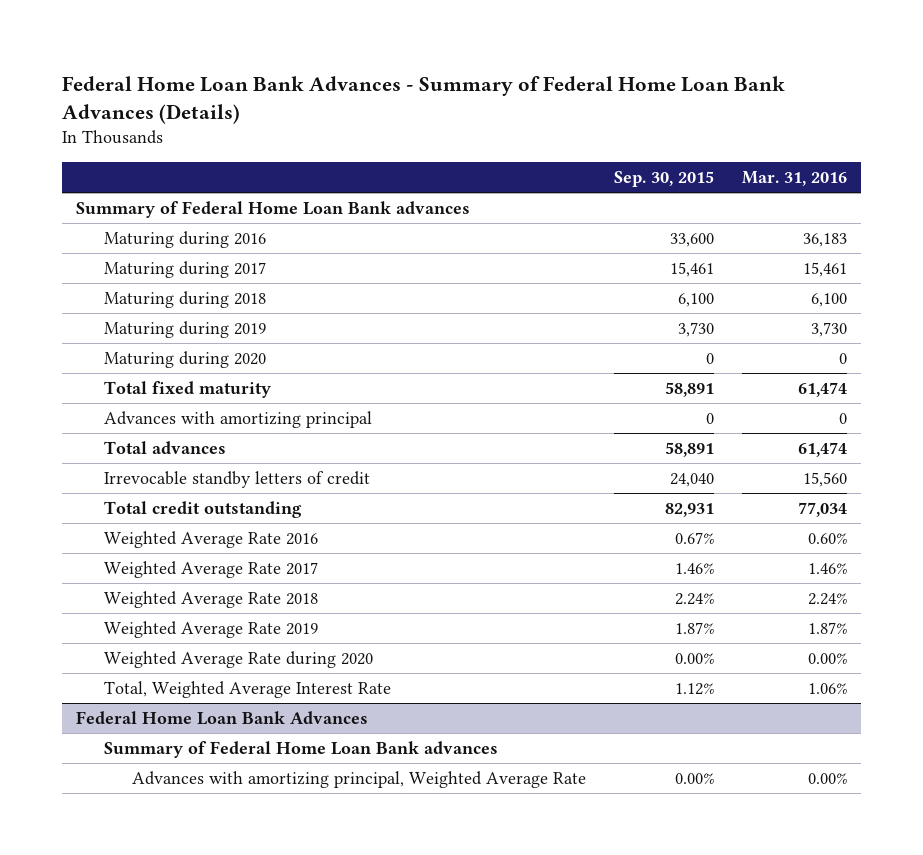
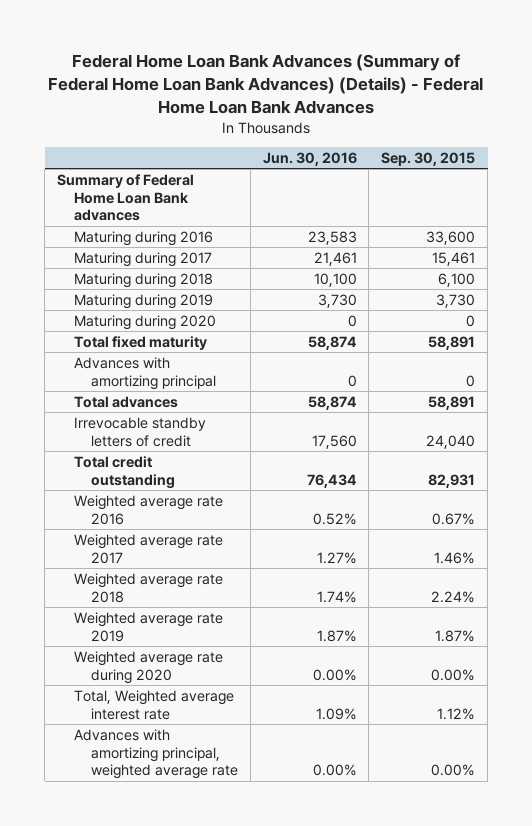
- Federal Home Loan Bank Advances - Summary of Federal Home Loan Bank Advances (Details)
+ Federal Home Loan Bank Advances (Summary of Federal Home Loan Bank Advances) (Details) - Federal Home Loan Bank Advances
- | Sep. 30, 2015 | Mar. 31, 2016
+ | Jun. 30, 2016 | Sep. 30, 2015
- Weighted Average Rate 2016 | 0.67% | 0.60%
- Weighted Average Rate 2017 | 1.46% | 1.46%
- Weighted Average Rate 2018 | 2.24% | 2.24%
- Weighted Average Rate 2019 | 1.87% | 1.87%
- Weighted Average Rate during 2020 | 0.00% | 0.00%
- Total, Weighted Average Interest Rate | 1.12% | 1.06%
- Federal Home Loan Bank Advances
- Summary of Federal Home Loan Bank advances
- Advances with amortizing principal, Weighted Average Rate | 0.00% | 0.00%
+ Weighted average rate 2016 | 0.52% | 0.67%
+ Weighted average rate 2017 | 1.27% | 1.46%
+ Weighted average rate 2018 | 1.74% | 2.24%
+ Weighted average rate 2019 | 1.87% | 1.87%
+ Weighted average rate during 2020 | 0.00% | 0.00%
+ Total, Weighted average interest rate | 1.09% | 1.12%
+ Advances with amortizing principal, weighted average rate | 0.00% | 0.00%

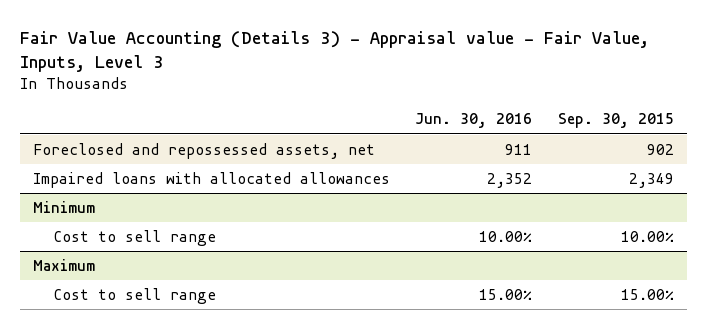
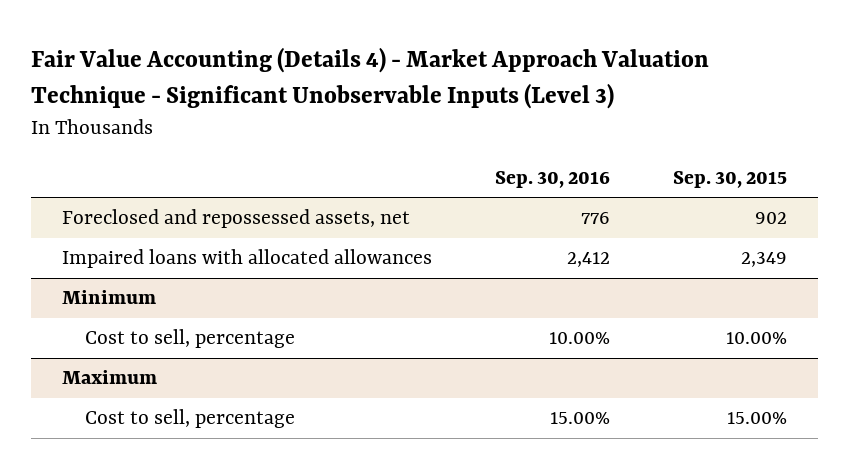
- Fair Value Accounting (Details 3) - Appraisal value - Fair Value, Inputs, Level 3
+ Fair Value Accounting (Details 4) - Market Approach Valuation Technique - Significant Unobservable Inputs (Level 3)
- | Jun. 30, 2016 | Sep. 30, 2015
+ | Sep. 30, 2016 | Sep. 30, 2015
@ Minimum
- Cost to sell range | 10.00% | 10.00%
+ Cost to sell, percentage | 10.00% | 10.00%
@ Maximum
- Cost to sell range | 15.00% | 15.00%
+ Cost to sell, percentage | 15.00% | 15.00%

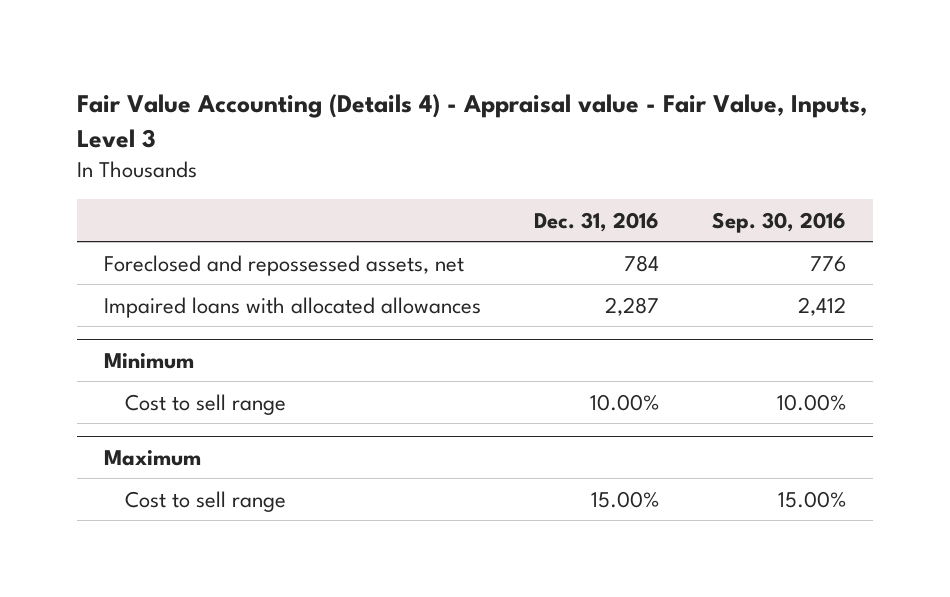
- Fair Value Accounting (Details 4) - Market Approach Valuation Technique - Significant Unobservable Inputs (Level 3)
+ Fair Value Accounting (Details 4) - Appraisal value - Fair Value, Inputs, Level 3
- | Sep. 30, 2016 | Sep. 30, 2015
+ | Dec. 31, 2016 | Sep. 30, 2016
@ Minimum
- Cost to sell, percentage | 10.00% | 10.00%
+ Cost to sell range | 10.00% | 10.00%
@ Maximum
- Cost to sell, percentage | 15.00% | 15.00%
+ Cost to sell range | 15.00% | 15.00%

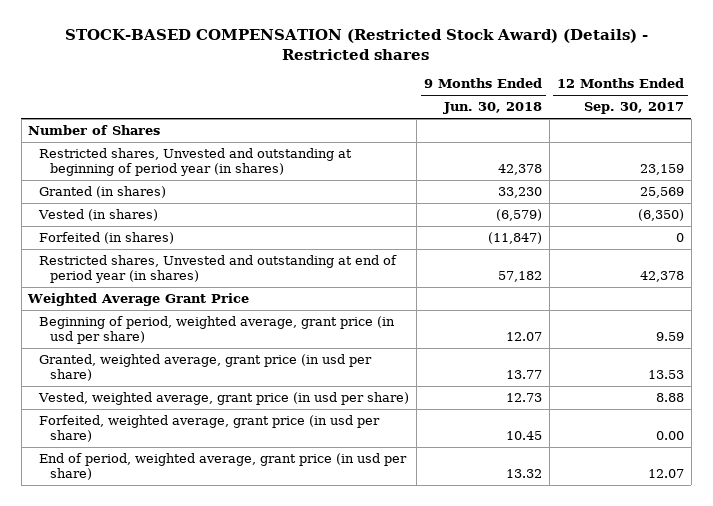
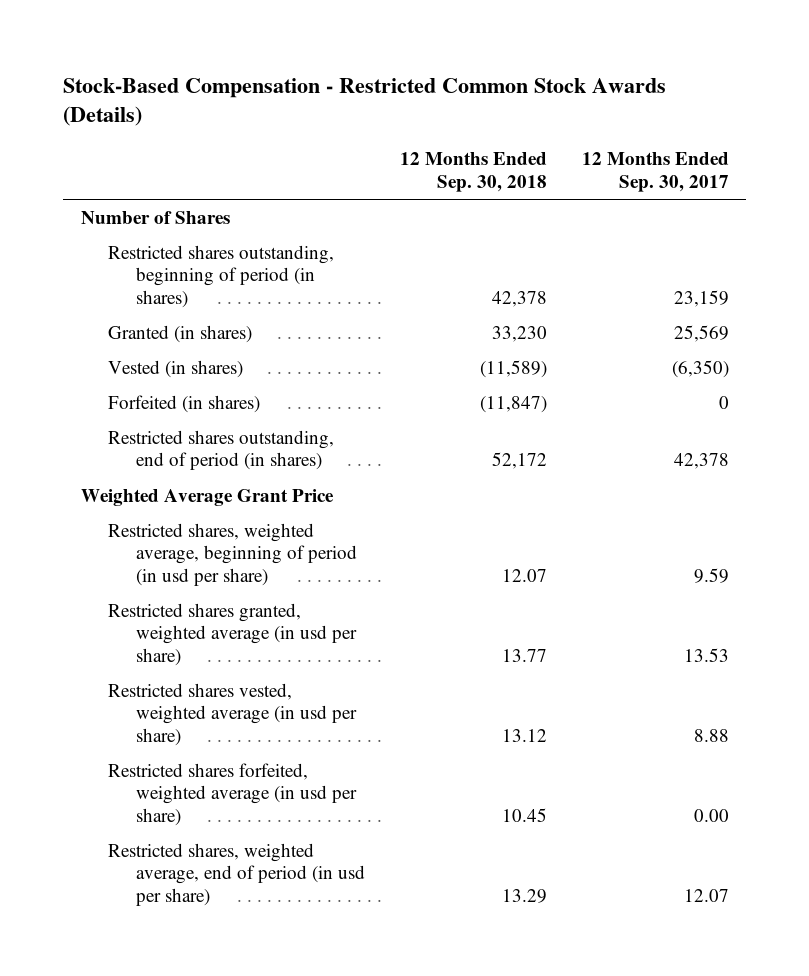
- STOCK-BASED COMPENSATION (Restricted Stock Award) (Details) - Restricted shares
+ Stock-Based Compensation - Restricted Common Stock Awards (Details)
- | 9 Months Ended Jun. 30, 2018 | 12 Months Ended Sep. 30, 2017
+ | 12 Months Ended Sep. 30, 2018 | 12 Months Ended Sep. 30, 2017
- Restricted shares, Unvested and outstanding at beginning of period year (in shares) | 42,378 | 23,159
+ Restricted shares outstanding, beginning of period (in shares) | 42,378 | 23,159
- Restricted shares, Unvested and outstanding at end of period year (in shares) | 57,182 | 42,378
+ Restricted shares outstanding, end of period (in shares) | 52,172 | 42,378
- Beginning of period, weighted average, grant price (in usd per share) | 12.07 | 9.59
- Granted, weighted average, grant price (in usd per share) | 13.77 | 13.53
- Vested, weighted average, grant price (in usd per share) | 12.73 | 8.88
- Forfeited, weighted average, grant price (in usd per share) | 10.45 | 0.00
- End of period, weighted average, grant price (in usd per share) | 13.32 | 12.07
+ Restricted shares, weighted average, beginning of period (in usd per share) | 12.07 | 9.59
+ Restricted shares granted, weighted average (in usd per share) | 13.77 | 13.53
+ Restricted shares vested, weighted average (in usd per share) | 13.12 | 8.88
+ Restricted shares forfeited, weighted average (in usd per share) | 10.45 | 0.00
+ Restricted shares, weighted average, end of period (in usd per share) | 13.29 | 12.07

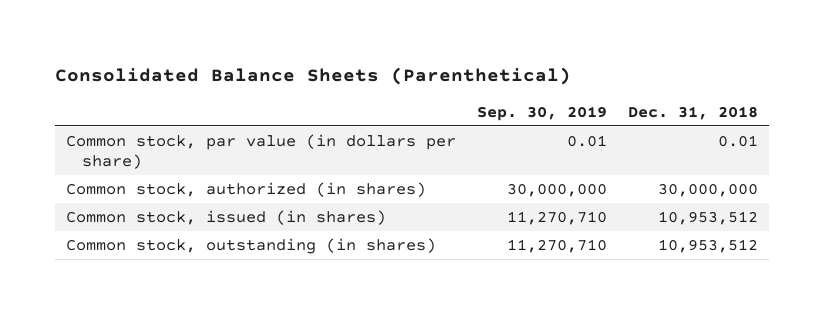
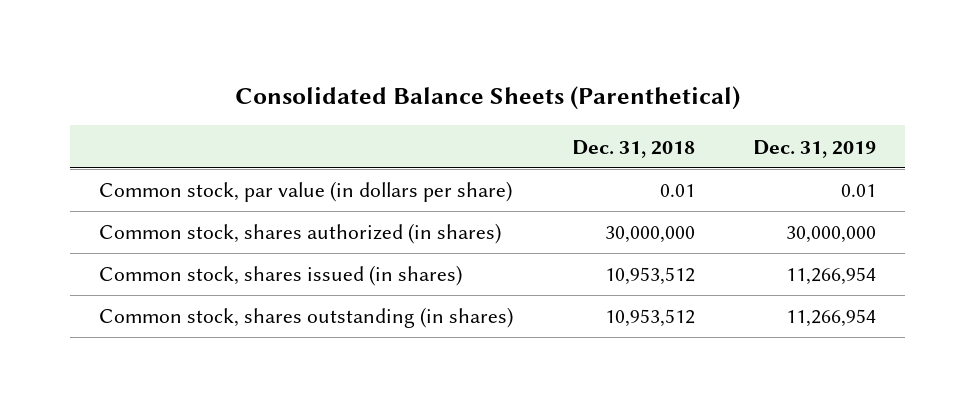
- | Sep. 30, 2019 | Dec. 31, 2018
+ | Dec. 31, 2018 | Dec. 31, 2019
- Common stock, authorized (in shares) | 30,000,000 | 30,000,000
- Common stock, issued (in shares) | 11,270,710 | 10,953,512
- Common stock, outstanding (in shares) | 11,270,710 | 10,953,512
+ Common stock, shares authorized (in shares) | 30,000,000 | 30,000,000
+ Common stock, shares issued (in shares) | 10,953,512 | 11,266,954
+ Common stock, shares outstanding (in shares) | 10,953,512 | 11,266,954

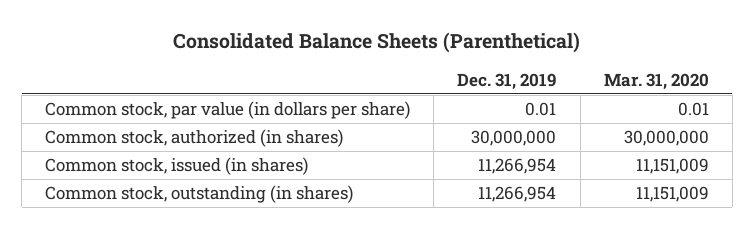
- | Dec. 31, 2018 | Dec. 31, 2019
+ | Dec. 31, 2019 | Mar. 31, 2020
- Common stock, shares authorized (in shares) | 30,000,000 | 30,000,000
- Common stock, shares issued (in shares) | 10,953,512 | 11,266,954
- Common stock, shares outstanding (in shares) | 10,953,512 | 11,266,954
+ Common stock, authorized (in shares) | 30,000,000 | 30,000,000
+ Common stock, issued (in shares) | 11,266,954 | 11,151,009
+ Common stock, outstanding (in shares) | 11,266,954 | 11,151,009

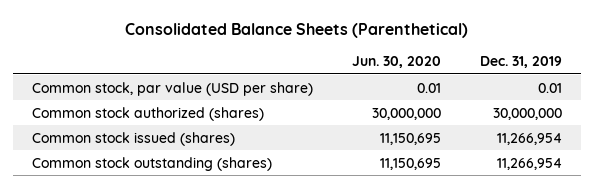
- | Dec. 31, 2019 | Mar. 31, 2020
+ | Jun. 30, 2020 | Dec. 31, 2019
- Common stock, par value (in dollars per share) | 0.01 | 0.01
- Common stock, authorized (in shares) | 30,000,000 | 30,000,000
- Common stock, issued (in shares) | 11,266,954 | 11,151,009
- Common stock, outstanding (in shares) | 11,266,954 | 11,151,009
+ Common stock, par value (USD per share) | 0.01 | 0.01
+ Common stock authorized (shares) | 30,000,000 | 30,000,000
+ Common stock issued (shares) | 11,150,695 | 11,266,954
+ Common stock outstanding (shares) | 11,150,695 | 11,266,954

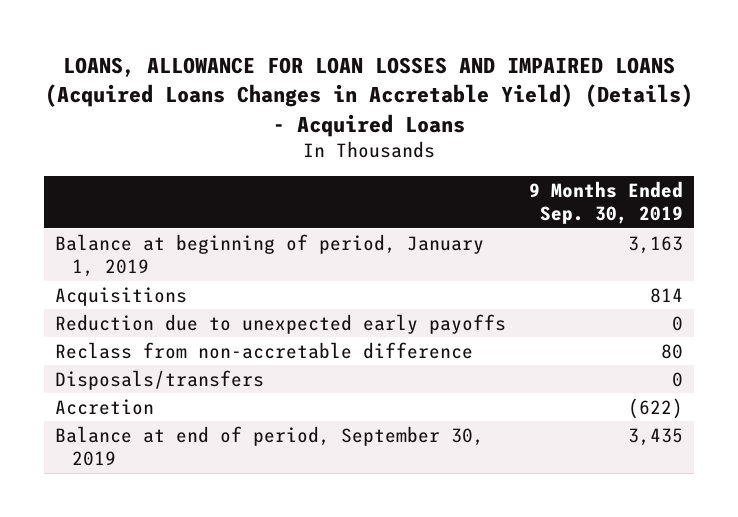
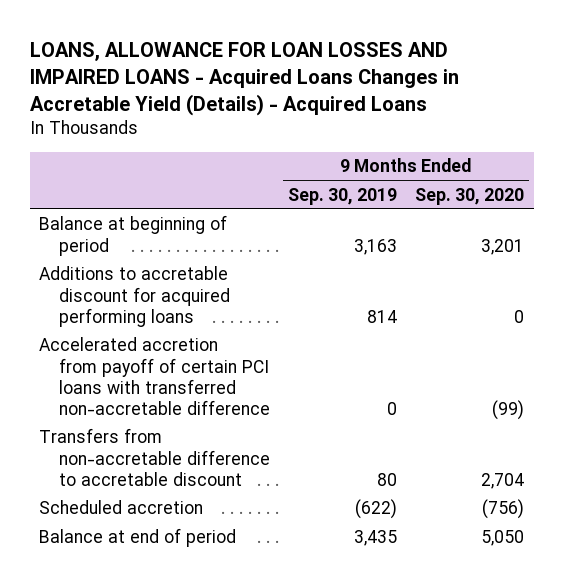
- LOANS, ALLOWANCE FOR LOAN LOSSES AND IMPAIRED LOANS (Acquired Loans Changes in Accretable Yield) (Details) - Acquired Loans
+ LOANS, ALLOWANCE FOR LOAN LOSSES AND IMPAIRED LOANS - Acquired Loans Changes in Accretable Yield (Details) - Acquired Loans
- | 9 Months Ended Sep. 30, 2019
+ | 9 Months Ended Sep. 30, 2019 | 9 Months Ended Sep. 30, 2020
- Balance at beginning of period, January 1, 2019 | 3,163
- Acquisitions | 814
- Reduction due to unexpected early payoffs | 0
- Reclass from non-accretable difference | 80
- Disposals/transfers | 0
- Accretion | (622)
- Balance at end of period, September 30, 2019 | 3,435
+ Balance at beginning of period | 3,163 | 3,201
+ Additions to accretable discount for acquired performing loans | 814 | 0
+ Accelerated accretion from payoff of certain PCI loans with transferred non-accretable difference | 0 | (99)
+ Transfers from non-accretable difference to accretable discount | 80 | 2,704
+ Scheduled accretion | (622) | (756)
+ Balance at end of period | 3,435 | 5,050

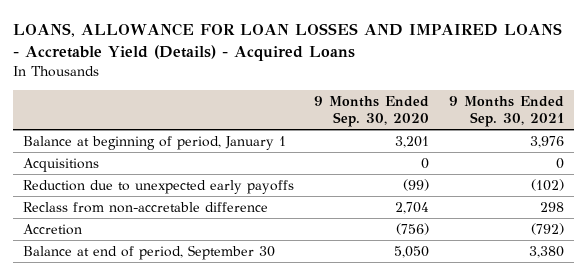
- LOANS, ALLOWANCE FOR LOAN LOSSES AND IMPAIRED LOANS - Acquired Loans Changes in Accretable Yield (Details) - Acquired Loans
+ LOANS, ALLOWANCE FOR LOAN LOSSES AND IMPAIRED LOANS - Accretable Yield (Details) - Acquired Loans
- | 9 Months Ended Sep. 30, 2019 | 9 Months Ended Sep. 30, 2020
+ | 9 Months Ended Sep. 30, 2020 | 9 Months Ended Sep. 30, 2021
- Balance at beginning of period | 3,163 | 3,201
- Additions to accretable discount for acquired performing loans | 814 | 0
- Accelerated accretion from payoff of certain PCI loans with transferred non-accretable difference | 0 | (99)
- Transfers from non-accretable difference to accretable discount | 80 | 2,704
- Scheduled accretion | (622) | (756)
- Balance at end of period | 3,435 | 5,050
+ Balance at beginning of period, January 1 | 3,201 | 3,976
+ Acquisitions | 0 | 0
+ Reduction due to unexpected early payoffs | (99) | (102)
+ Reclass from non-accretable difference | 2,704 | 298
+ Accretion | (756) | (792)
+ Balance at end of period, September 30 | 5,050 | 3,380

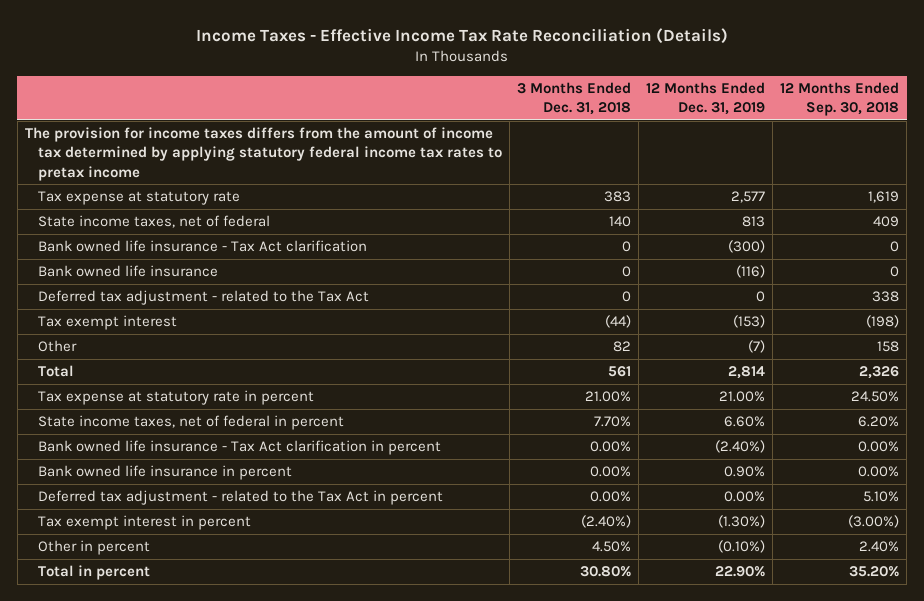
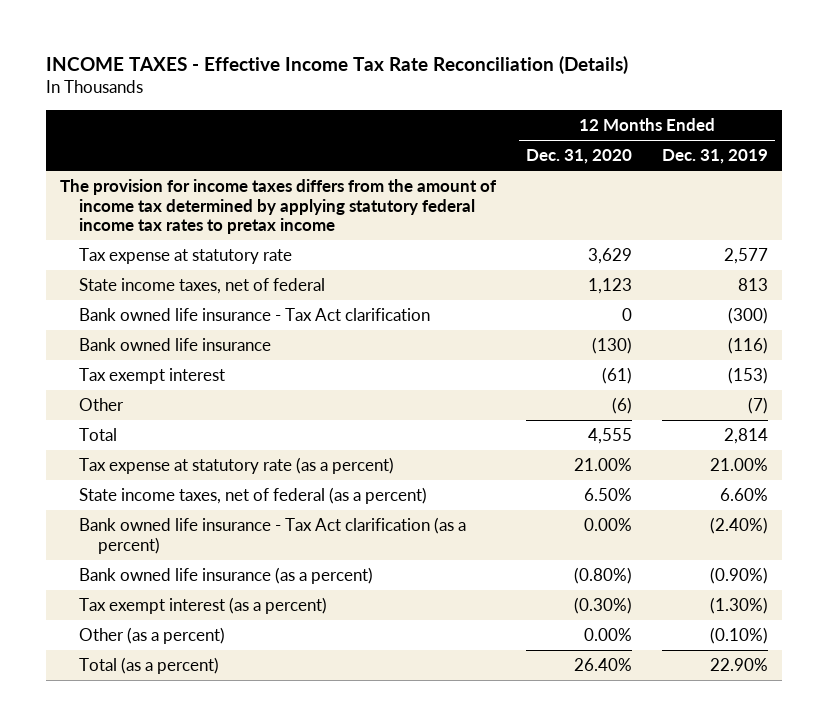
- Income Taxes - Effective Income Tax Rate Reconciliation (Details)
+ INCOME TAXES - Effective Income Tax Rate Reconciliation (Details)
- | 3 Months Ended Dec. 31, 2018 | 12 Months Ended Dec. 31, 2019 | 12 Months Ended Sep. 30, 2018
+ | 12 Months Ended Dec. 31, 2020 | 12 Months Ended Dec. 31, 2019
- Deferred tax adjustment - related to the Tax Act | 0 | 0 | 338
- Tax expense at statutory rate in percent | 21.00% | 21.00% | 24.50%
- State income taxes, net of federal in percent | 7.70% | 6.60% | 6.20%
- Bank owned life insurance - Tax Act clarification in percent | 0.00% | (2.40%) | 0.00%
- Bank owned life insurance in percent | 0.00% | 0.90% | 0.00%
- Deferred tax adjustment - related to the Tax Act in percent | 0.00% | 0.00% | 5.10%
- Tax exempt interest in percent | (2.40%) | (1.30%) | (3.00%)
- Other in percent | 4.50% | (0.10%) | 2.40%
- Total in percent | 30.80% | 22.90% | 35.20%
+ Tax expense at statutory rate (as a percent) | 21.00% | 21.00%
+ State income taxes, net of federal (as a percent) | 6.50% | 6.60%
+ Bank owned life insurance - Tax Act clarification (as a percent) | 0.00% | (2.40%)
+ Bank owned life insurance (as a percent) | (0.80%) | (0.90%)
+ Tax exempt interest (as a percent) | (0.30%) | (1.30%)
+ Other (as a percent) | 0.00% | (0.10%)
+ Total (as a percent) | 26.40% | 22.90%

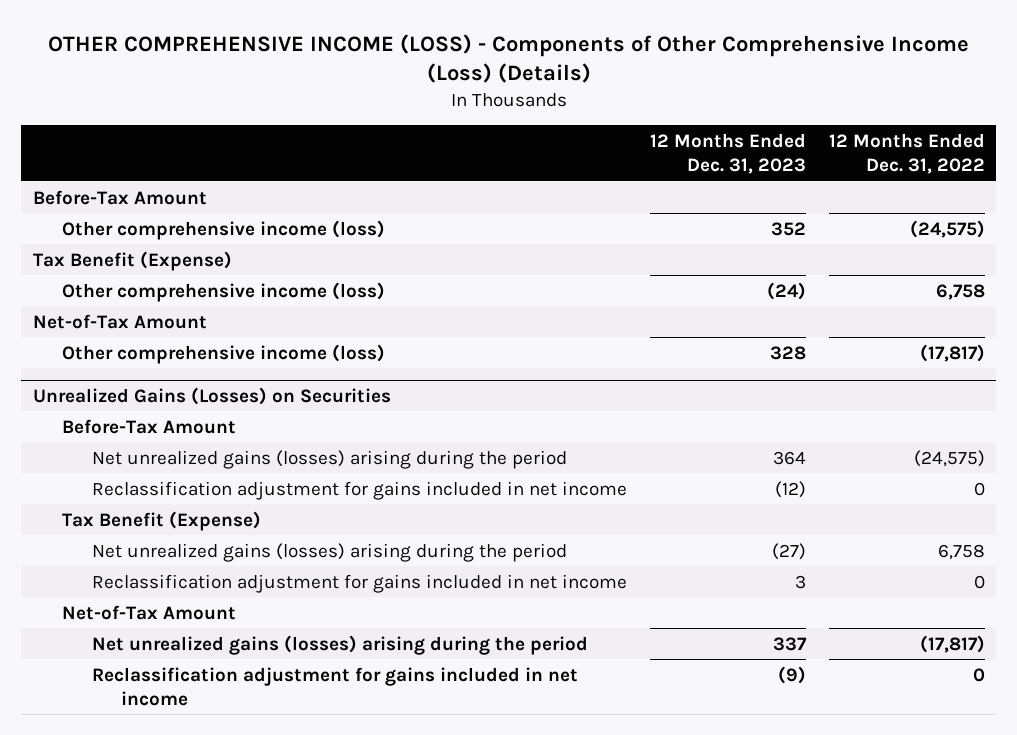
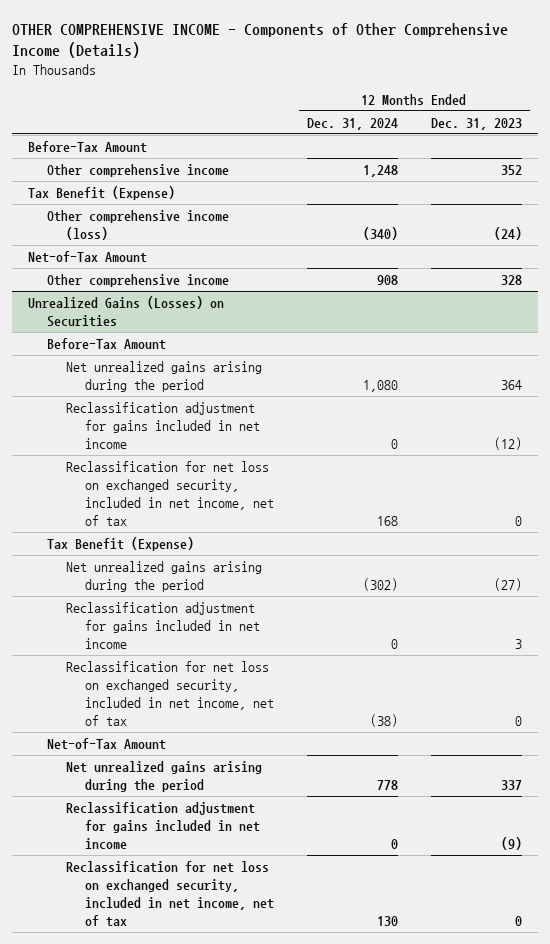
- OTHER COMPREHENSIVE INCOME (LOSS) - Components of Other Comprehensive Income (Loss) (Details)
+ OTHER COMPREHENSIVE INCOME - Components of Other Comprehensive Income (Details)
- | 12 Months Ended Dec. 31, 2023 | 12 Months Ended Dec. 31, 2022
+ | 12 Months Ended Dec. 31, 2024 | 12 Months Ended Dec. 31, 2023
- Other comprehensive income (loss) | 352 | (24,575)
+ Other comprehensive income | 1,248 | 352
- Other comprehensive income (loss) | 328 | (17,817)
+ Other comprehensive income | 908 | 328
@ Unrealized Gains (Losses) on Securities
- Net unrealized gains (losses) arising during the period | 364 | (24,575)
+ Net unrealized gains arising during the period | 1,080 | 364
+ Reclassification for net loss on exchanged security, included in net income, net of tax | 168 | 0
- Net unrealized gains (losses) arising during the period | (27) | 6,758
+ Net unrealized gains arising during the period | (302) | (27)
+ Reclassification for net loss on exchanged security, included in net income, net of tax | (38) | 0
- Net unrealized gains (losses) arising during the period | 337 | (17,817)
+ Net unrealized gains arising during the period | 778 | 337
+ Reclassification for net loss on exchanged security, included in net income, net of tax | 130 | 0

